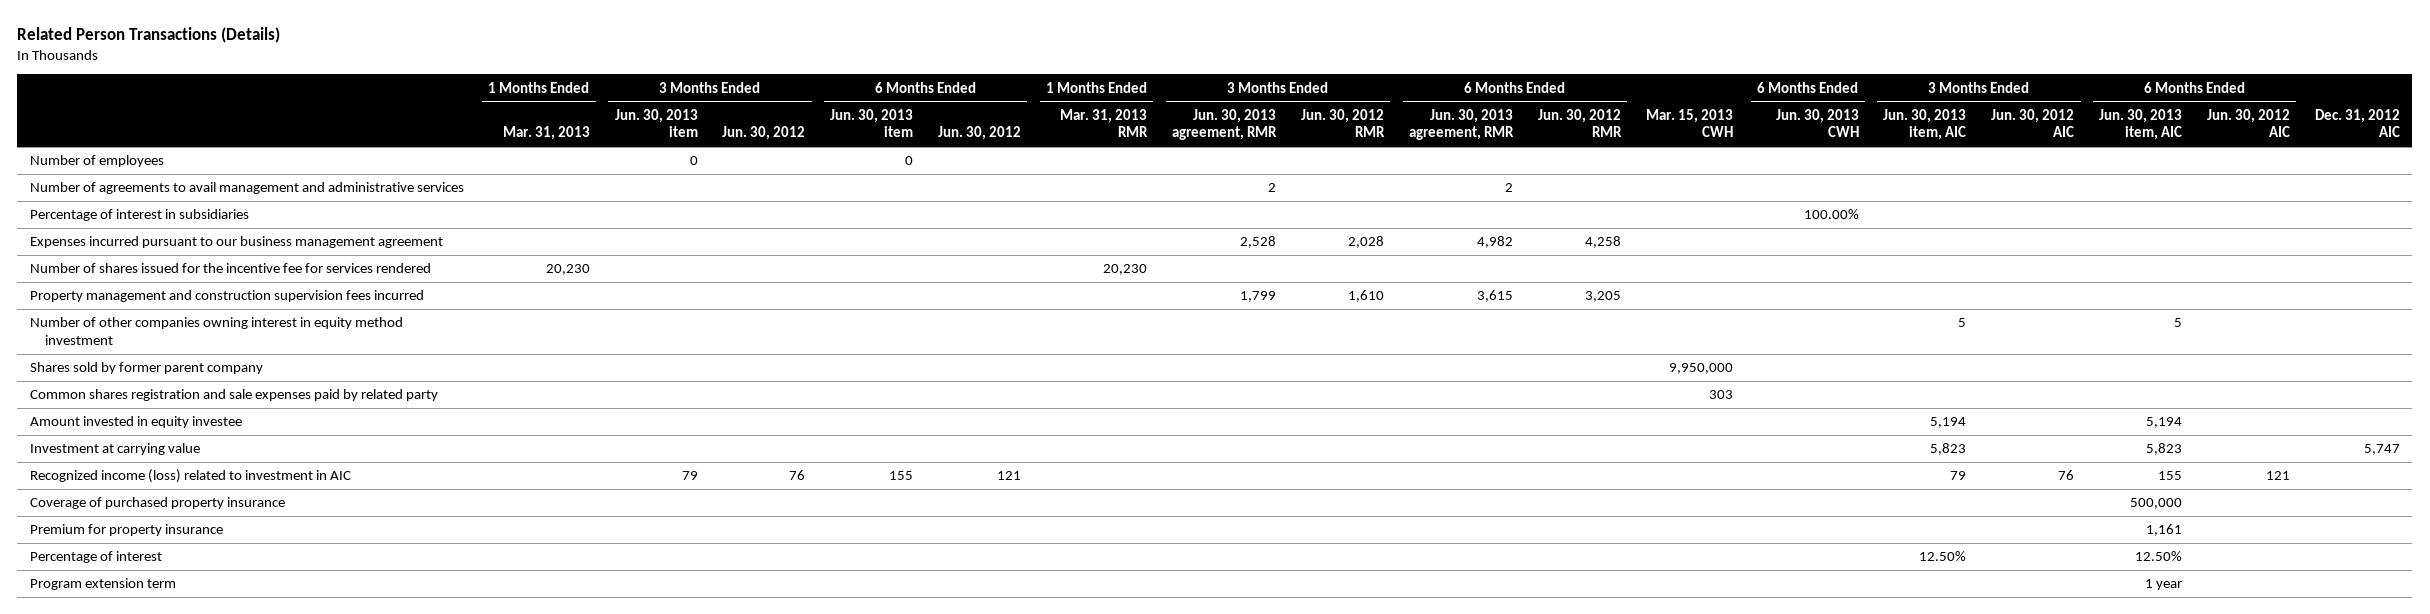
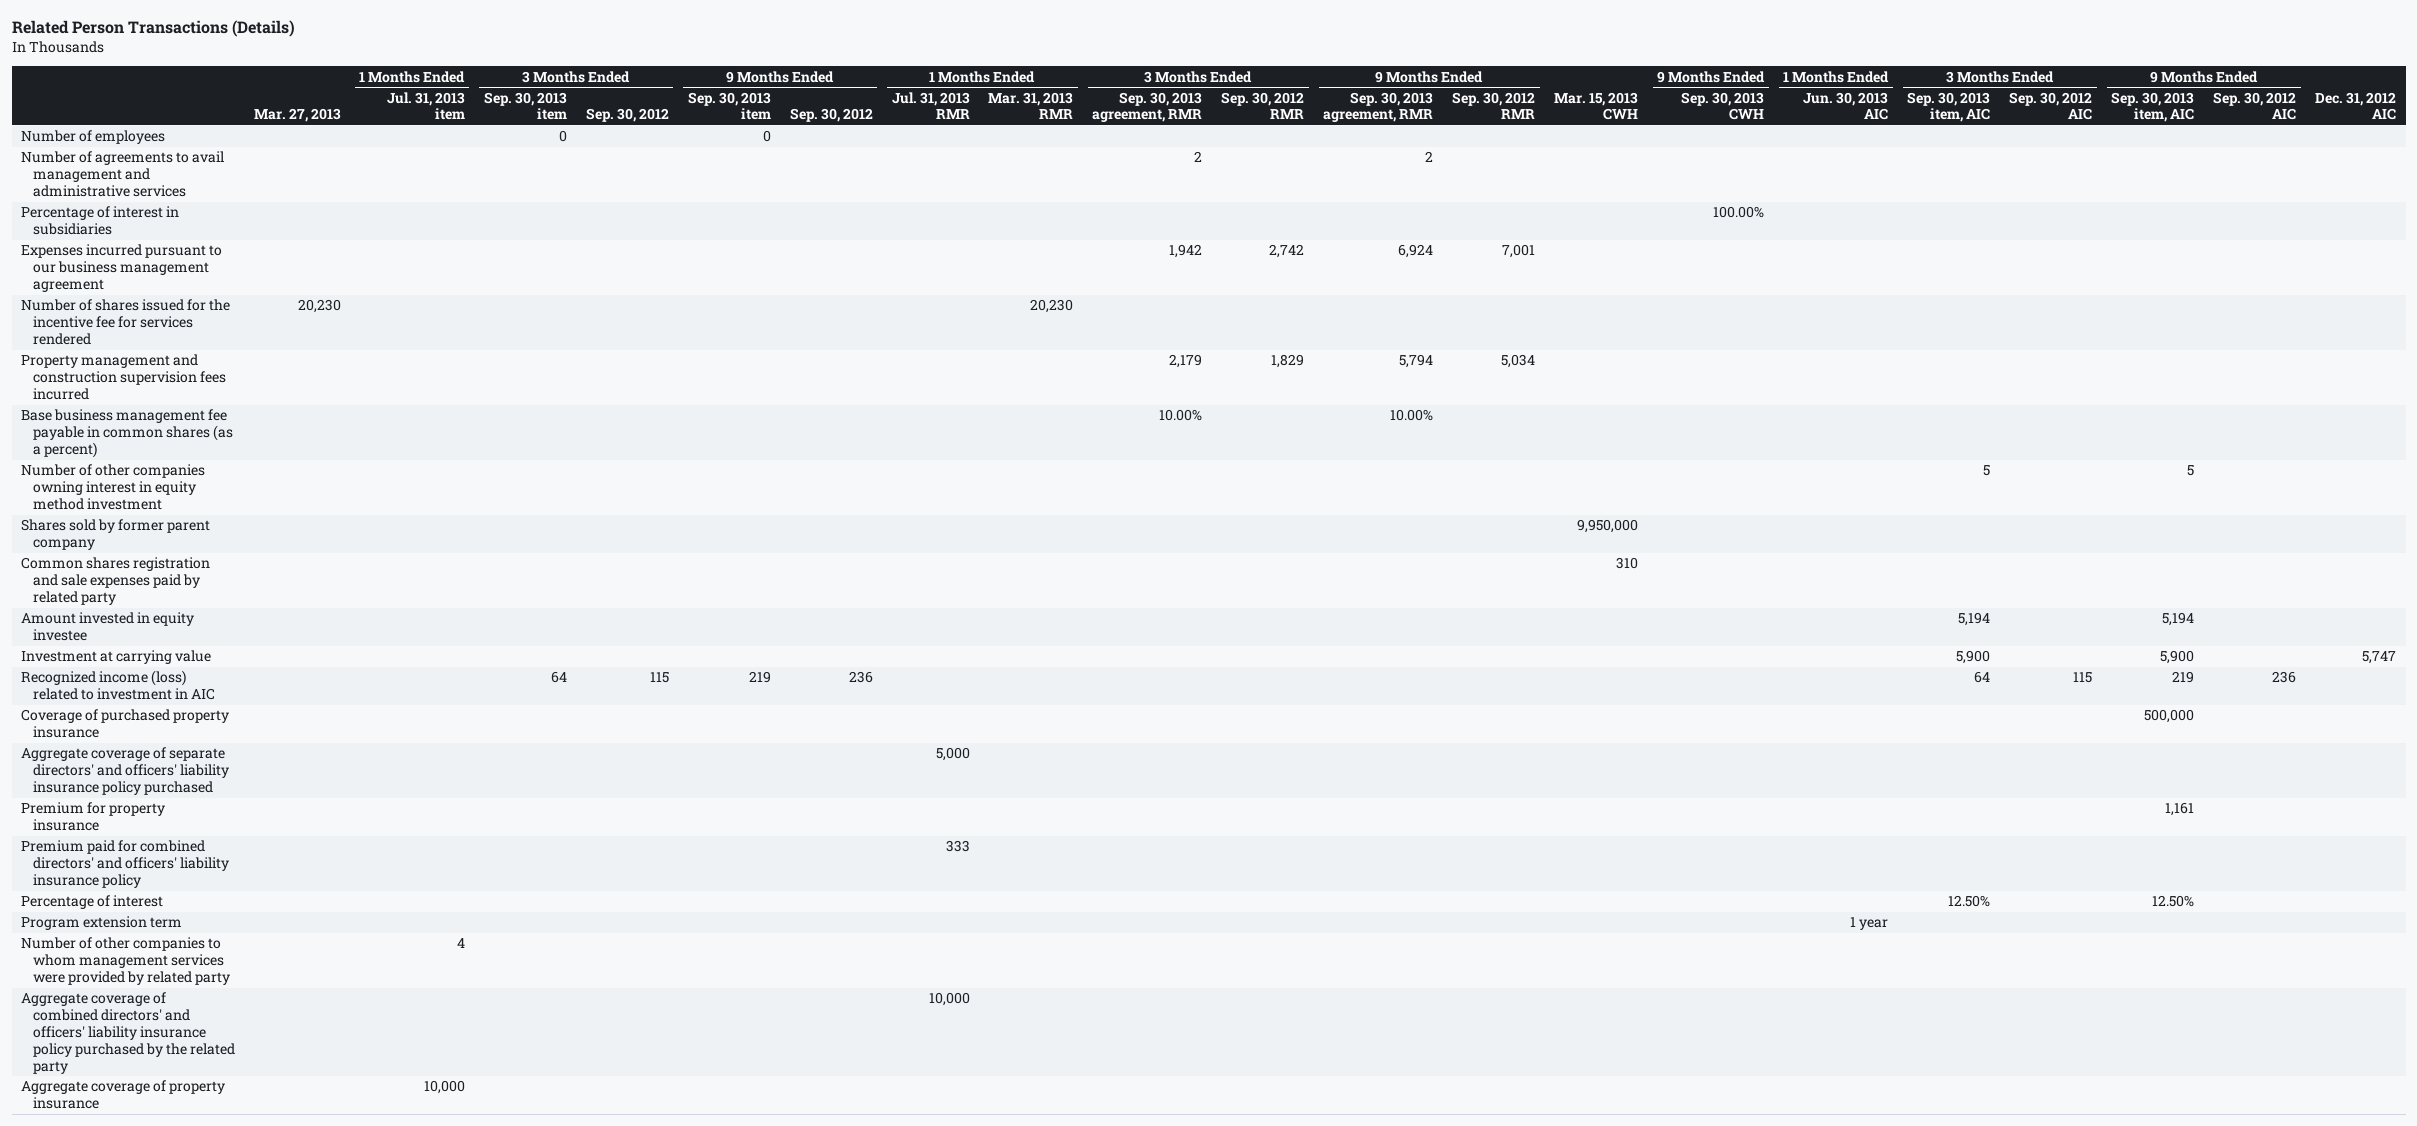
- | 1 Months Ended Mar. 31, 2013 | 3 Months Ended Jun. 30, 2013 item | 3 Months Ended Jun. 30, 2012 | 6 Months Ended Jun. 30, 2013 item | 6 Months Ended Jun. 30, 2012 | 1 Months Ended Mar. 31, 2013 RMR | 3 Months Ended Jun. 30, 2013 agreement, RMR | 3 Months Ended Jun. 30, 2012 RMR | 6 Months Ended Jun. 30, 2013 agreement, RMR | 6 Months Ended Jun. 30, 2012 RMR | Mar. 15, 2013 CWH | 6 Months Ended Jun. 30, 2013 CWH | 3 Months Ended Jun. 30, 2013 item, AIC | 3 Months Ended Jun. 30, 2012 AIC | 6 Months Ended Jun. 30, 2013 item, AIC | 6 Months Ended Jun. 30, 2012 AIC | Dec. 31, 2012 AIC
+ | Mar. 27, 2013 | 1 Months Ended Jul. 31, 2013 item | 3 Months Ended Sep. 30, 2013 item | 3 Months Ended Sep. 30, 2012 | 9 Months Ended Sep. 30, 2013 item | 9 Months Ended Sep. 30, 2012 | 1 Months Ended Jul. 31, 2013 RMR | 1 Months Ended Mar. 31, 2013 RMR | 3 Months Ended Sep. 30, 2013 agreement, RMR | 3 Months Ended Sep. 30, 2012 RMR | 9 Months Ended Sep. 30, 2013 agreement, RMR | 9 Months Ended Sep. 30, 2012 RMR | Mar. 15, 2013 CWH | 9 Months Ended Sep. 30, 2013 CWH | 1 Months Ended Jun. 30, 2013 AIC | 3 Months Ended Sep. 30, 2013 item, AIC | 3 Months Ended Sep. 30, 2012 AIC | 9 Months Ended Sep. 30, 2013 item, AIC | 9 Months Ended Sep. 30, 2012 AIC | Dec. 31, 2012 AIC
+ Base business management fee payable in common shares (as a percent) | | | | | | | | | 10.00% | | 10.00% | | | | | | | | |
- Common shares registration and sale expenses paid by related party | | | | | | | | | | | 303 | | | | | |
+ Common shares registration and sale expenses paid by related party | | | | | | | | | | | | | 310 | | | | | | |
+ Aggregate coverage of separate directors' and officers' liability insurance policy purchased | | | | | | | 5,000 | | | | | | | | | | | | |
+ Premium paid for combined directors' and officers' liability insurance policy | | | | | | | 333 | | | | | | | | | | | | |
+ Number of other companies to whom management services were provided by related party | | 4 | | | | | | | | | | | | | | | | | |
+ Aggregate coverage of combined directors' and officers' liability insurance policy purchased by the related party | | | | | | | 10,000 | | | | | | | | | | | | |
+ Aggregate coverage of property insurance | | 10,000 | | | | | | | | | | | | | | | | | |

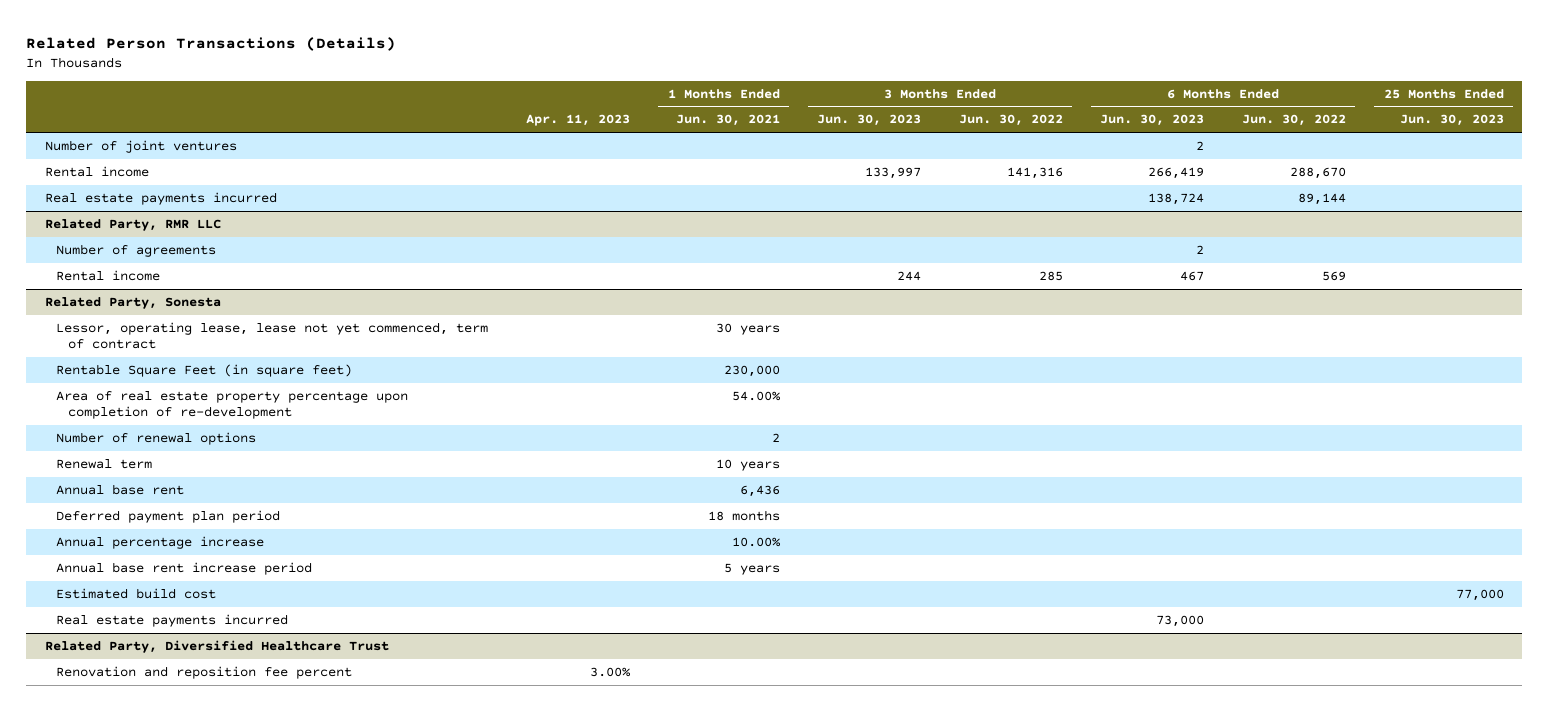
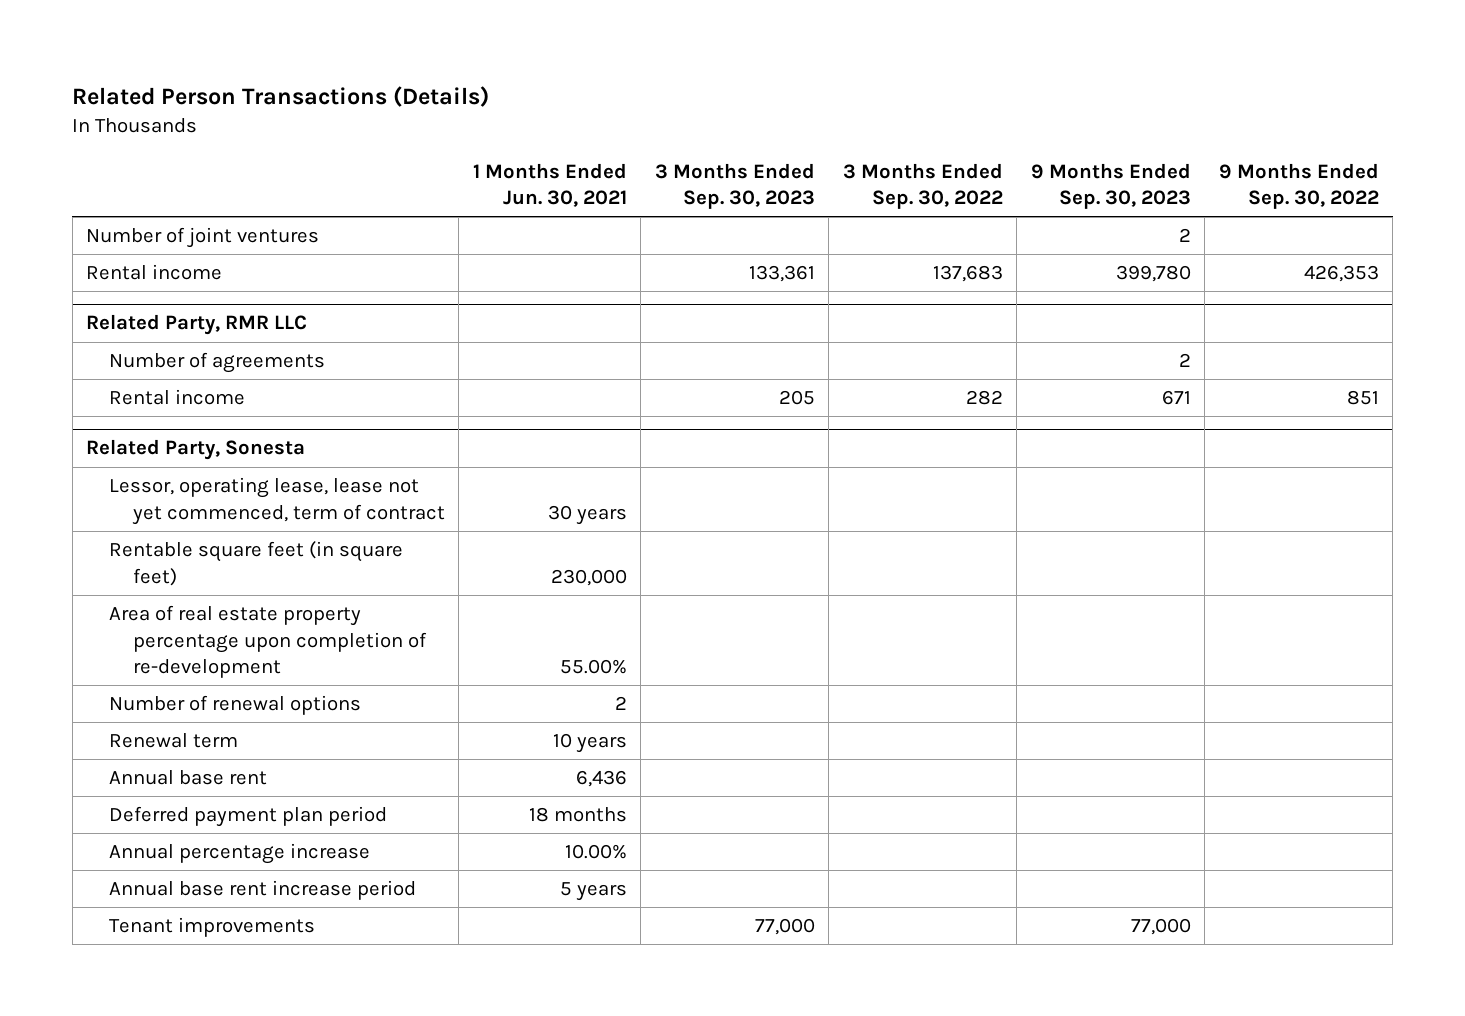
- | Apr. 11, 2023 | 1 Months Ended Jun. 30, 2021 | 3 Months Ended Jun. 30, 2023 | 3 Months Ended Jun. 30, 2022 | 6 Months Ended Jun. 30, 2023 | 6 Months Ended Jun. 30, 2022 | 25 Months Ended Jun. 30, 2023
+ | 1 Months Ended Jun. 30, 2021 | 3 Months Ended Sep. 30, 2023 | 3 Months Ended Sep. 30, 2022 | 9 Months Ended Sep. 30, 2023 | 9 Months Ended Sep. 30, 2022
- Real estate payments incurred | | | | | 138,724 | 89,144 |
@ Related Party, Sonesta
- Rentable Square Feet (in square feet) | | 230,000 | | | | |
- Area of real estate property percentage upon completion of re-development | | 54.00% | | | | |
+ Rentable square feet (in square feet) | 230,000 | | | |
+ Area of real estate property percentage upon completion of re-development | 55.00% | | | |
- Estimated build cost | | | | | | | 77,000
- Real estate payments incurred | | | | | 73,000 | |
- Related Party, Diversified Healthcare Trust
- Renovation and reposition fee percent | 3.00% | | | | | |
@ Related Party, Sonesta
+ Tenant improvements | | 77,000 | | 77,000 |

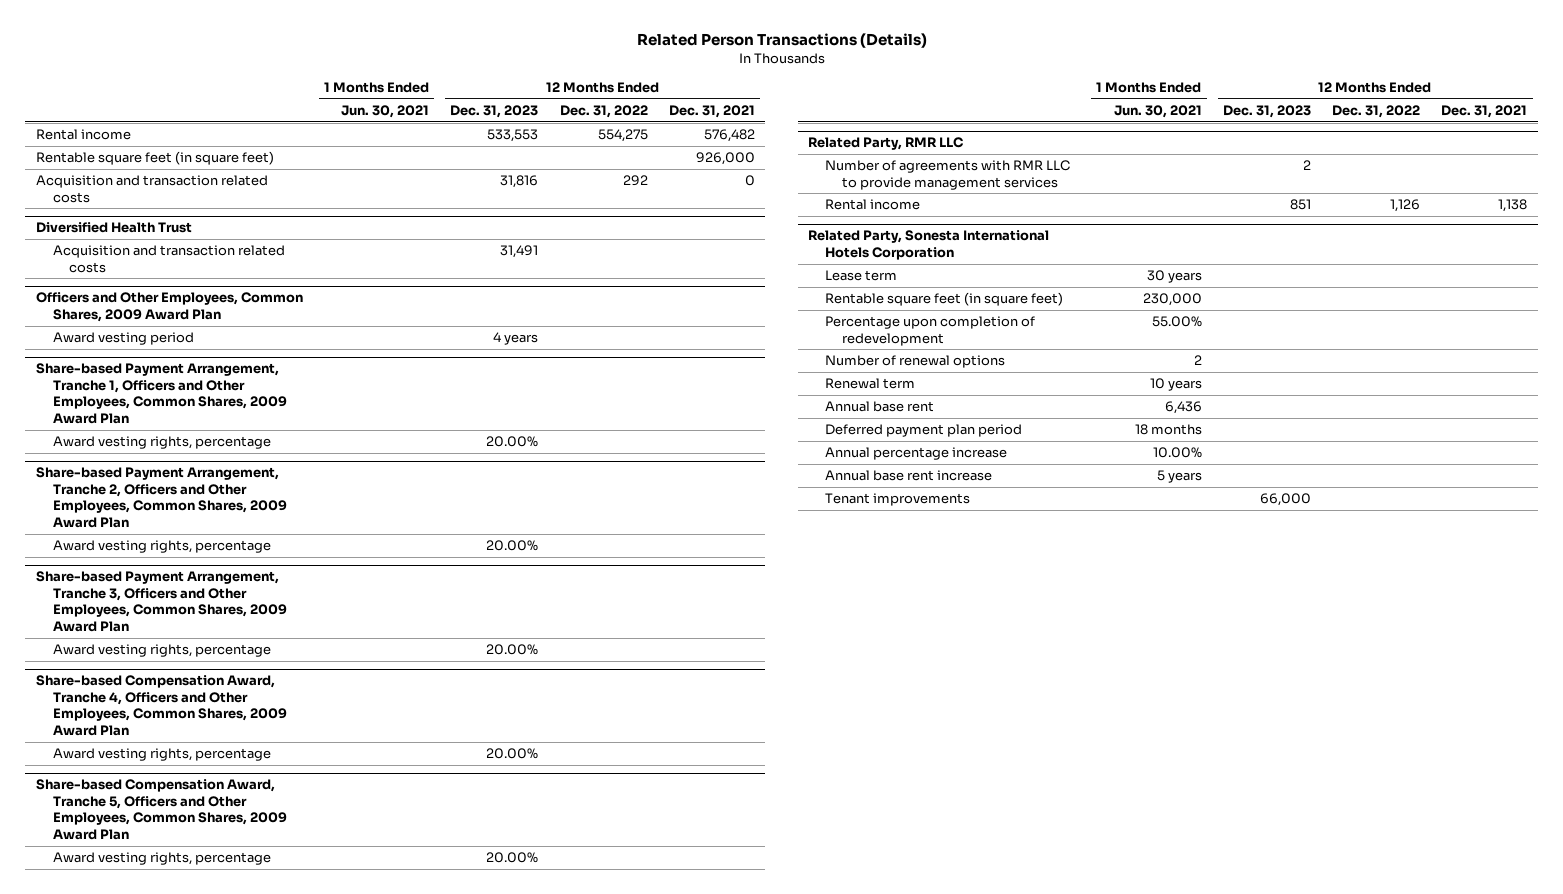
- | 1 Months Ended Jun. 30, 2021 | 3 Months Ended Sep. 30, 2023 | 3 Months Ended Sep. 30, 2022 | 9 Months Ended Sep. 30, 2023 | 9 Months Ended Sep. 30, 2022
+ | 1 Months Ended Jun. 30, 2021 | 12 Months Ended Dec. 31, 2023 | 12 Months Ended Dec. 31, 2022 | 12 Months Ended Dec. 31, 2021
- Number of joint ventures | | | | 2 |
+ Rentable square feet (in square feet) | | | | 926,000
+ Acquisition and transaction related costs | | 31,816 | 292 | 0
+ Diversified Health Trust
+ Acquisition and transaction related costs | | 31,491 | |
+ Officers and Other Employees, Common Shares, 2009 Award Plan
+ Award vesting period | | 4 years | |
+ Share-based Payment Arrangement, Tranche 1, Officers and Other Employees, Common Shares, 2009 Award Plan
+ Award vesting rights, percentage | | 20.00% | |
+ Share-based Payment Arrangement, Tranche 2, Officers and Other Employees, Common Shares, 2009 Award Plan
+ Award vesting rights, percentage | | 20.00% | |
+ Share-based Payment Arrangement, Tranche 3, Officers and Other Employees, Common Shares, 2009 Award Plan
+ Award vesting rights, percentage | | 20.00% | |
+ Share-based Compensation Award, Tranche 4, Officers and Other Employees, Common Shares, 2009 Award Plan
+ Award vesting rights, percentage | | 20.00% | |
+ Share-based Compensation Award, Tranche 5, Officers and Other Employees, Common Shares, 2009 Award Plan
+ Award vesting rights, percentage | | 20.00% | |
@ Related Party, RMR LLC
- Number of agreements | | | | 2 |
+ Number of agreements with RMR LLC to provide management services | | 2 | |
- Related Party, Sonesta
- Lessor, operating lease, lease not yet commenced, term of contract | 30 years | | | |
+ Related Party, Sonesta International Hotels Corporation
+ Lease term | 30 years | | |
- Area of real estate property percentage upon completion of re-development | 55.00% | | | |
+ Percentage upon completion of redevelopment | 55.00% | | |
- Annual base rent increase period | 5 years | | | |
+ Annual base rent increase | 5 years | | |

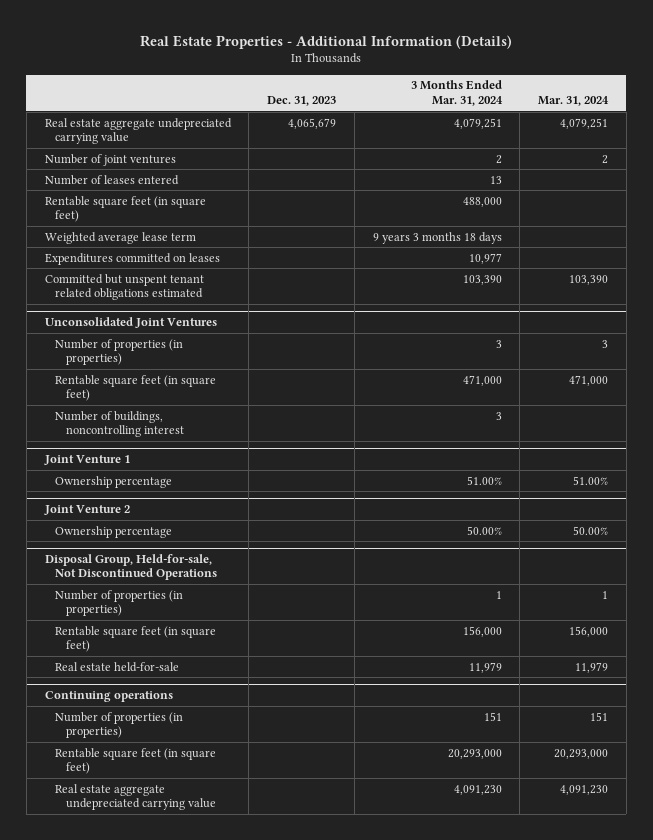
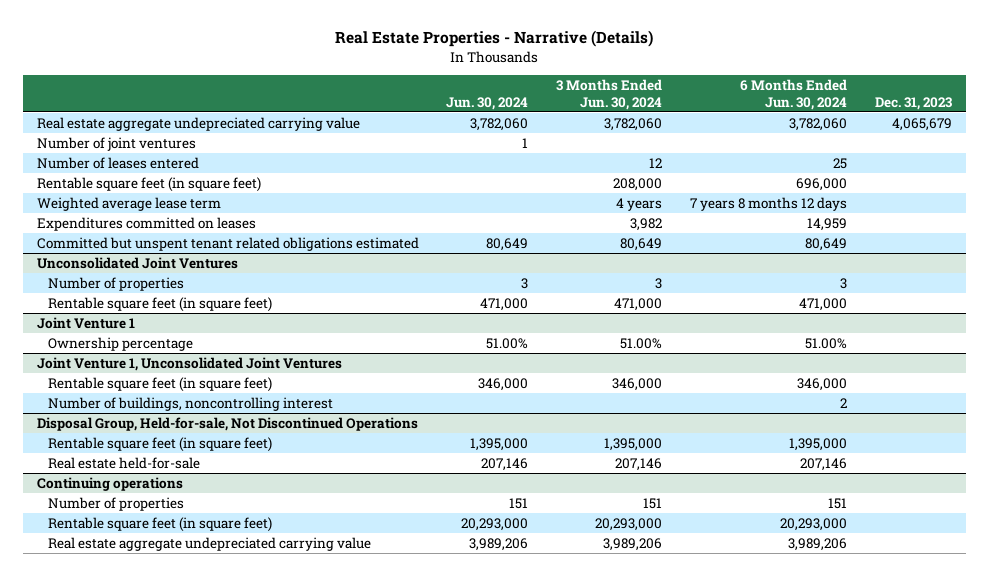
- Real Estate Properties - Additional Information (Details)
+ Real Estate Properties - Narrative (Details)
- | Dec. 31, 2023 | 3 Months Ended Mar. 31, 2024 | Mar. 31, 2024
+ | Jun. 30, 2024 | 3 Months Ended Jun. 30, 2024 | 6 Months Ended Jun. 30, 2024 | Dec. 31, 2023
@ Unconsolidated Joint Ventures
- Number of properties (in properties) | | 3 | 3
+ Number of properties | 3 | 3 | 3 |
- Number of buildings, noncontrolling interest | | 3 |
- Joint Venture 2
- Ownership percentage | | 50.00% | 50.00%
+ Joint Venture 1, Unconsolidated Joint Ventures
+ Rentable square feet (in square feet) | 346,000 | 346,000 | 346,000 |
+ Number of buildings, noncontrolling interest | | | 2 |
@ Disposal Group, Held-for-sale, Not Discontinued Operations
- Number of properties (in properties) | | 1 | 1
@ Continuing operations
- Number of properties (in properties) | | 151 | 151
+ Number of properties | 151 | 151 | 151 |

